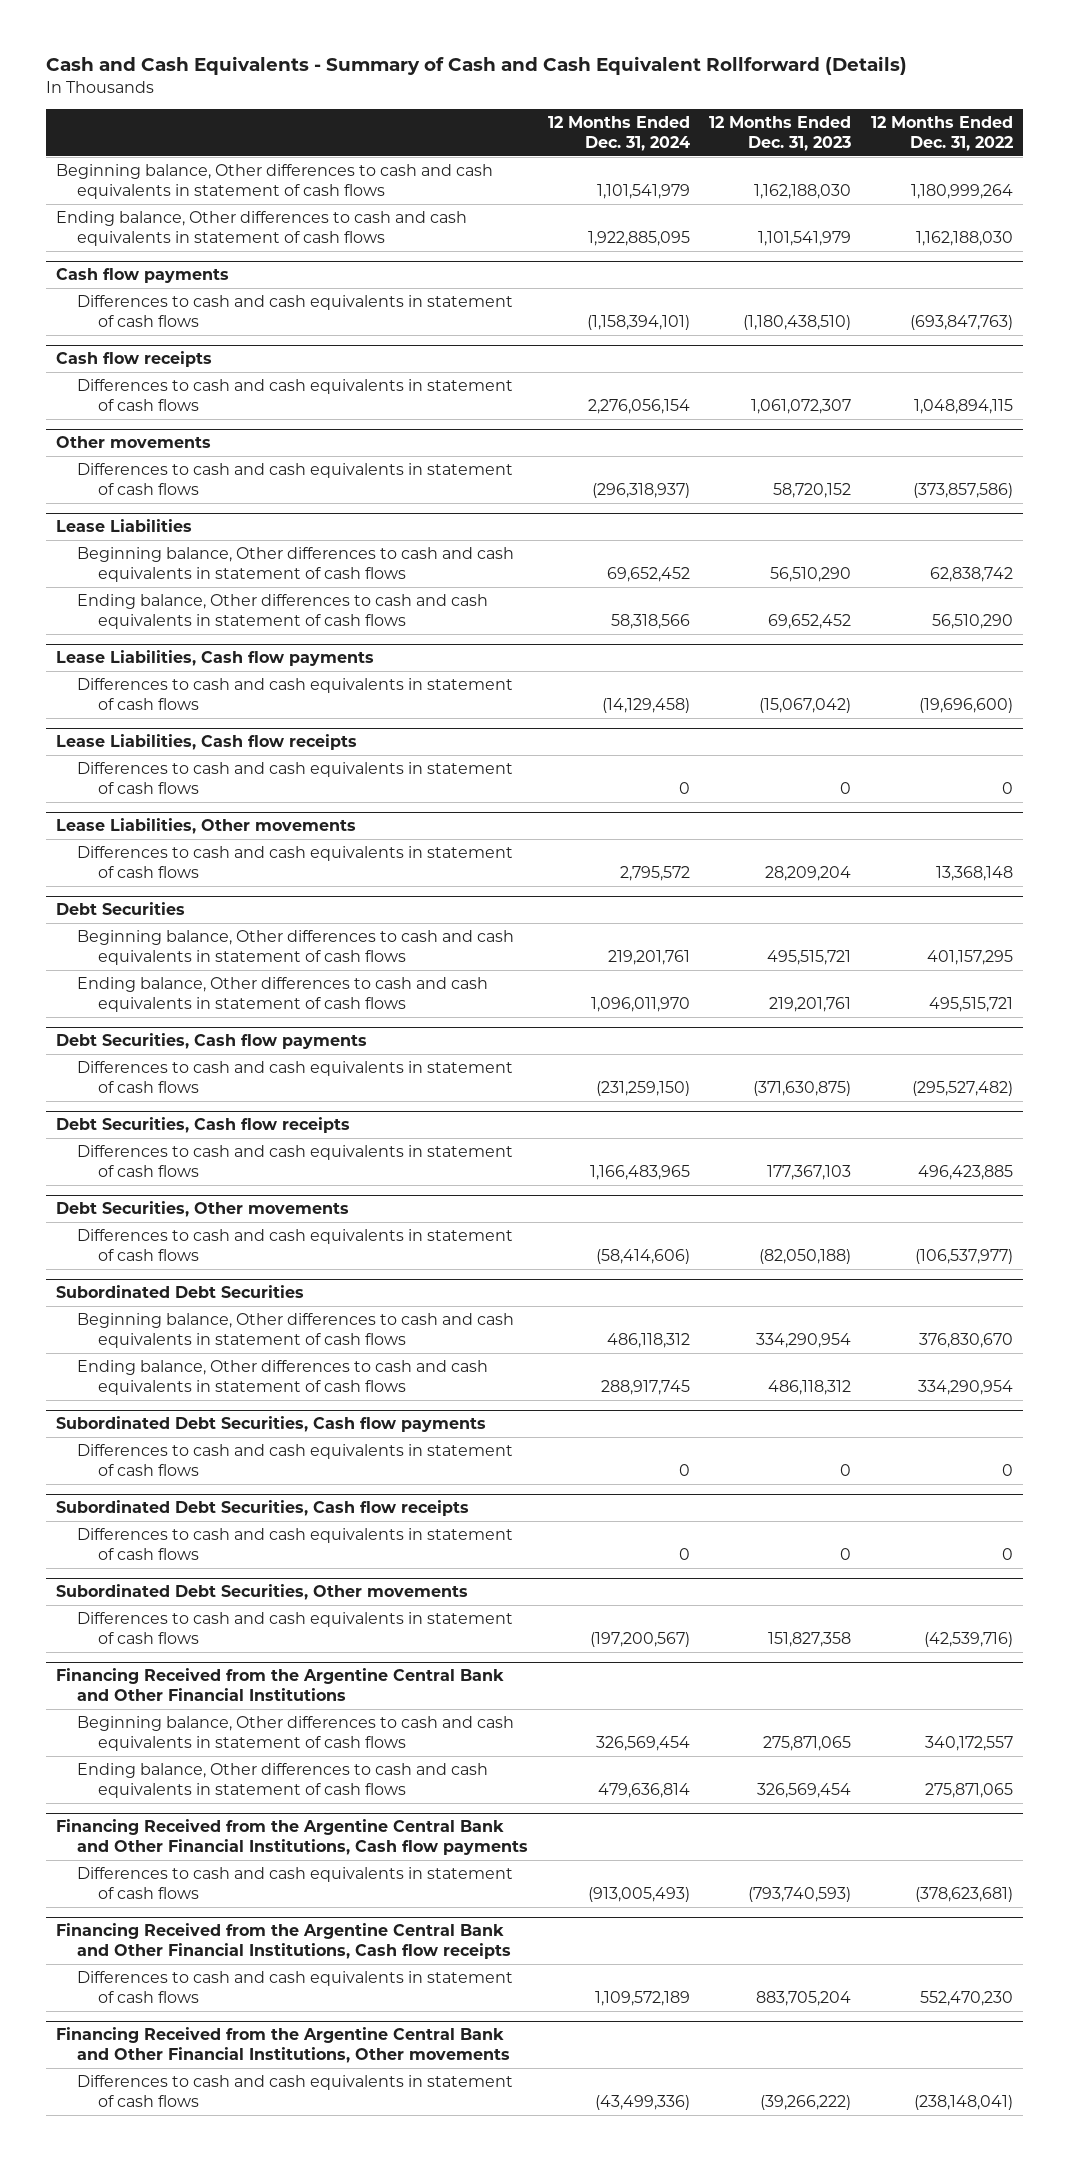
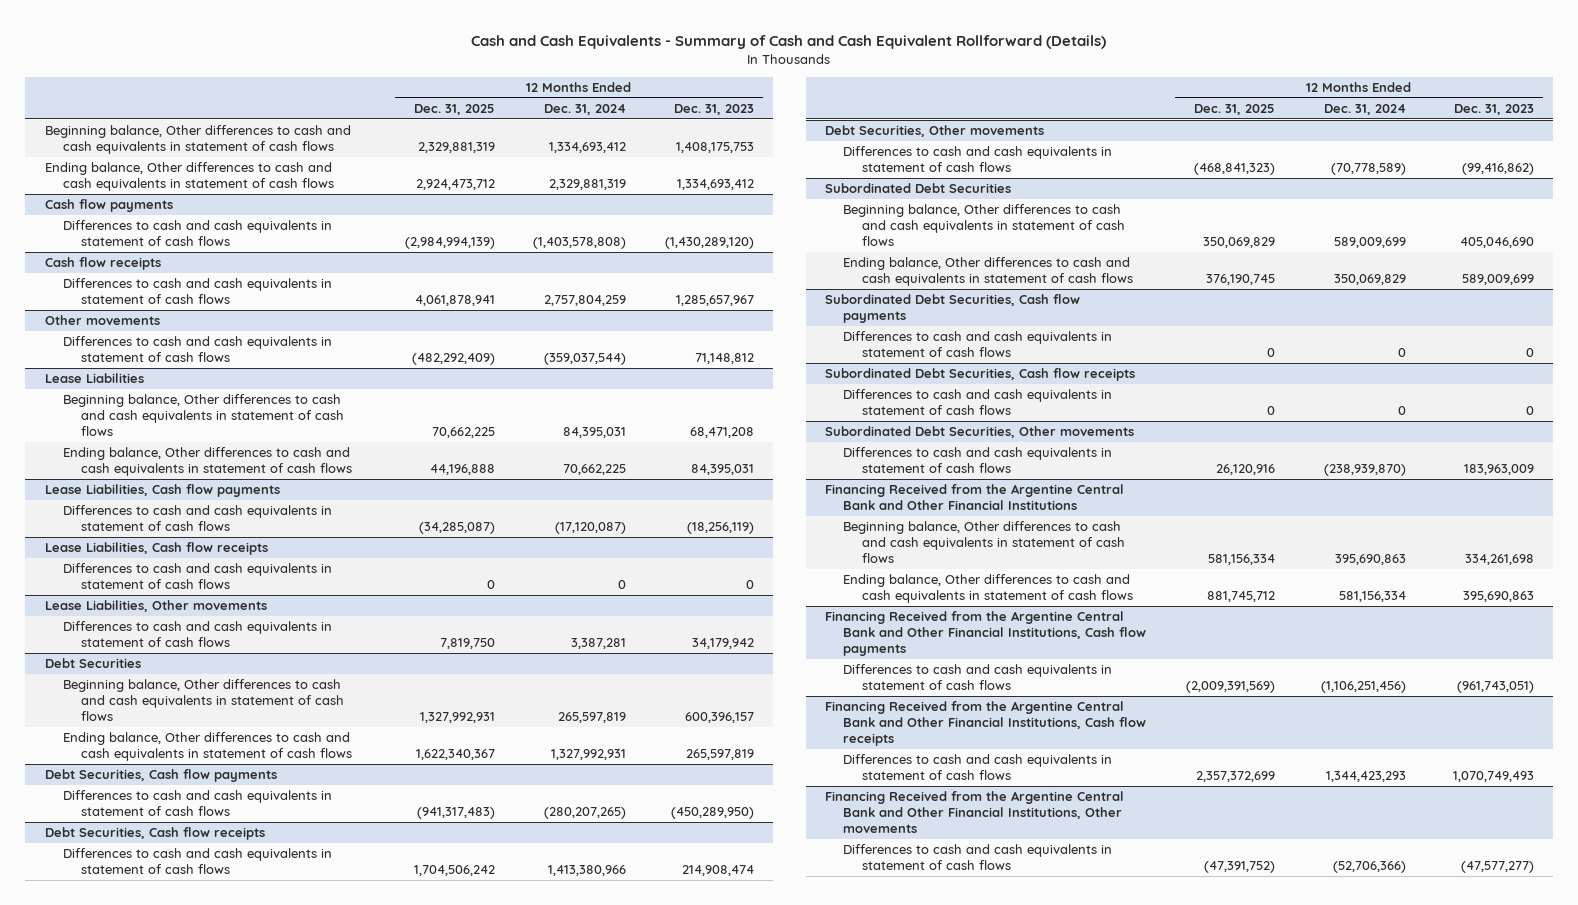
- | 12 Months Ended Dec. 31, 2024 | 12 Months Ended Dec. 31, 2023 | 12 Months Ended Dec. 31, 2022
+ | 12 Months Ended Dec. 31, 2025 | 12 Months Ended Dec. 31, 2024 | 12 Months Ended Dec. 31, 2023
- Beginning balance, Other differences to cash and cash equivalents in statement of cash flows | 1,101,541,979 | 1,162,188,030 | 1,180,999,264
- Ending balance, Other differences to cash and cash equivalents in statement of cash flows | 1,922,885,095 | 1,101,541,979 | 1,162,188,030
+ Beginning balance, Other differences to cash and cash equivalents in statement of cash flows | 2,329,881,319 | 1,334,693,412 | 1,408,175,753
+ Ending balance, Other differences to cash and cash equivalents in statement of cash flows | 2,924,473,712 | 2,329,881,319 | 1,334,693,412
@ Cash flow payments
- Differences to cash and cash equivalents in statement of cash flows | (1,158,394,101) | (1,180,438,510) | (693,847,763)
+ Differences to cash and cash equivalents in statement of cash flows | (2,984,994,139) | (1,403,578,808) | (1,430,289,120)
@ Cash flow receipts
- Differences to cash and cash equivalents in statement of cash flows | 2,276,056,154 | 1,061,072,307 | 1,048,894,115
+ Differences to cash and cash equivalents in statement of cash flows | 4,061,878,941 | 2,757,804,259 | 1,285,657,967
@ Other movements
- Differences to cash and cash equivalents in statement of cash flows | (296,318,937) | 58,720,152 | (373,857,586)
+ Differences to cash and cash equivalents in statement of cash flows | (482,292,409) | (359,037,544) | 71,148,812
@ Lease Liabilities
- Beginning balance, Other differences to cash and cash equivalents in statement of cash flows | 69,652,452 | 56,510,290 | 62,838,742
- Ending balance, Other differences to cash and cash equivalents in statement of cash flows | 58,318,566 | 69,652,452 | 56,510,290
+ Beginning balance, Other differences to cash and cash equivalents in statement of cash flows | 70,662,225 | 84,395,031 | 68,471,208
+ Ending balance, Other differences to cash and cash equivalents in statement of cash flows | 44,196,888 | 70,662,225 | 84,395,031
@ Lease Liabilities, Cash flow payments
- Differences to cash and cash equivalents in statement of cash flows | (14,129,458) | (15,067,042) | (19,696,600)
+ Differences to cash and cash equivalents in statement of cash flows | (34,285,087) | (17,120,087) | (18,256,119)
@ Lease Liabilities, Other movements
- Differences to cash and cash equivalents in statement of cash flows | 2,795,572 | 28,209,204 | 13,368,148
+ Differences to cash and cash equivalents in statement of cash flows | 7,819,750 | 3,387,281 | 34,179,942
@ Debt Securities
- Beginning balance, Other differences to cash and cash equivalents in statement of cash flows | 219,201,761 | 495,515,721 | 401,157,295
- Ending balance, Other differences to cash and cash equivalents in statement of cash flows | 1,096,011,970 | 219,201,761 | 495,515,721
+ Beginning balance, Other differences to cash and cash equivalents in statement of cash flows | 1,327,992,931 | 265,597,819 | 600,396,157
+ Ending balance, Other differences to cash and cash equivalents in statement of cash flows | 1,622,340,367 | 1,327,992,931 | 265,597,819
@ Debt Securities, Cash flow payments
- Differences to cash and cash equivalents in statement of cash flows | (231,259,150) | (371,630,875) | (295,527,482)
+ Differences to cash and cash equivalents in statement of cash flows | (941,317,483) | (280,207,265) | (450,289,950)
@ Debt Securities, Cash flow receipts
- Differences to cash and cash equivalents in statement of cash flows | 1,166,483,965 | 177,367,103 | 496,423,885
+ Differences to cash and cash equivalents in statement of cash flows | 1,704,506,242 | 1,413,380,966 | 214,908,474
@ Debt Securities, Other movements
- Differences to cash and cash equivalents in statement of cash flows | (58,414,606) | (82,050,188) | (106,537,977)
+ Differences to cash and cash equivalents in statement of cash flows | (468,841,323) | (70,778,589) | (99,416,862)
@ Subordinated Debt Securities
- Beginning balance, Other differences to cash and cash equivalents in statement of cash flows | 486,118,312 | 334,290,954 | 376,830,670
- Ending balance, Other differences to cash and cash equivalents in statement of cash flows | 288,917,745 | 486,118,312 | 334,290,954
+ Beginning balance, Other differences to cash and cash equivalents in statement of cash flows | 350,069,829 | 589,009,699 | 405,046,690
+ Ending balance, Other differences to cash and cash equivalents in statement of cash flows | 376,190,745 | 350,069,829 | 589,009,699
@ Subordinated Debt Securities, Other movements
- Differences to cash and cash equivalents in statement of cash flows | (197,200,567) | 151,827,358 | (42,539,716)
+ Differences to cash and cash equivalents in statement of cash flows | 26,120,916 | (238,939,870) | 183,963,009
@ Financing Received from the Argentine Central Bank and Other Financial Institutions
- Beginning balance, Other differences to cash and cash equivalents in statement of cash flows | 326,569,454 | 275,871,065 | 340,172,557
- Ending balance, Other differences to cash and cash equivalents in statement of cash flows | 479,636,814 | 326,569,454 | 275,871,065
+ Beginning balance, Other differences to cash and cash equivalents in statement of cash flows | 581,156,334 | 395,690,863 | 334,261,698
+ Ending balance, Other differences to cash and cash equivalents in statement of cash flows | 881,745,712 | 581,156,334 | 395,690,863
@ Financing Received from the Argentine Central Bank and Other Financial Institutions, Cash flow payments
- Differences to cash and cash equivalents in statement of cash flows | (913,005,493) | (793,740,593) | (378,623,681)
+ Differences to cash and cash equivalents in statement of cash flows | (2,009,391,569) | (1,106,251,456) | (961,743,051)
@ Financing Received from the Argentine Central Bank and Other Financial Institutions, Cash flow receipts
- Differences to cash and cash equivalents in statement of cash flows | 1,109,572,189 | 883,705,204 | 552,470,230
+ Differences to cash and cash equivalents in statement of cash flows | 2,357,372,699 | 1,344,423,293 | 1,070,749,493
@ Financing Received from the Argentine Central Bank and Other Financial Institutions, Other movements
- Differences to cash and cash equivalents in statement of cash flows | (43,499,336) | (39,266,222) | (238,148,041)
+ Differences to cash and cash equivalents in statement of cash flows | (47,391,752) | (52,706,366) | (47,577,277)

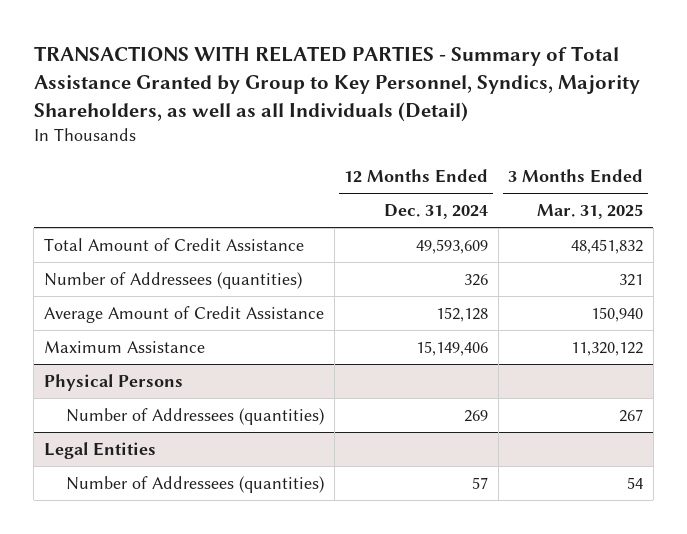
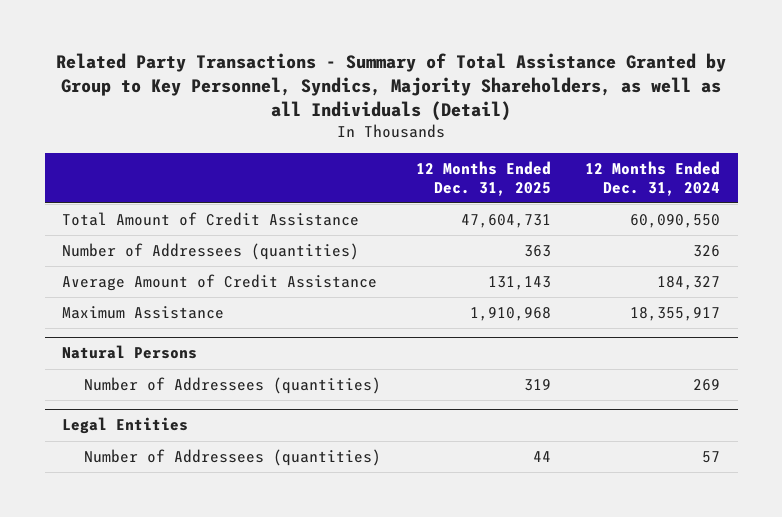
- TRANSACTIONS WITH RELATED PARTIES - Summary of Total Assistance Granted by Group to Key Personnel, Syndics, Majority Shareholders, as well as all Individuals (Detail)
+ Related Party Transactions - Summary of Total Assistance Granted by Group to Key Personnel, Syndics, Majority Shareholders, as well as all Individuals (Detail)
- | 12 Months Ended Dec. 31, 2024 | 3 Months Ended Mar. 31, 2025
+ | 12 Months Ended Dec. 31, 2025 | 12 Months Ended Dec. 31, 2024
- Total Amount of Credit Assistance | 49,593,609 | 48,451,832
+ Total Amount of Credit Assistance | 47,604,731 | 60,090,550
- Average Amount of Credit Assistance | 152,128 | 150,940
- Maximum Assistance | 15,149,406 | 11,320,122
- Physical Persons
+ Average Amount of Credit Assistance | 131,143 | 184,327
+ Maximum Assistance | 1,910,968 | 18,355,917
+ Natural Persons

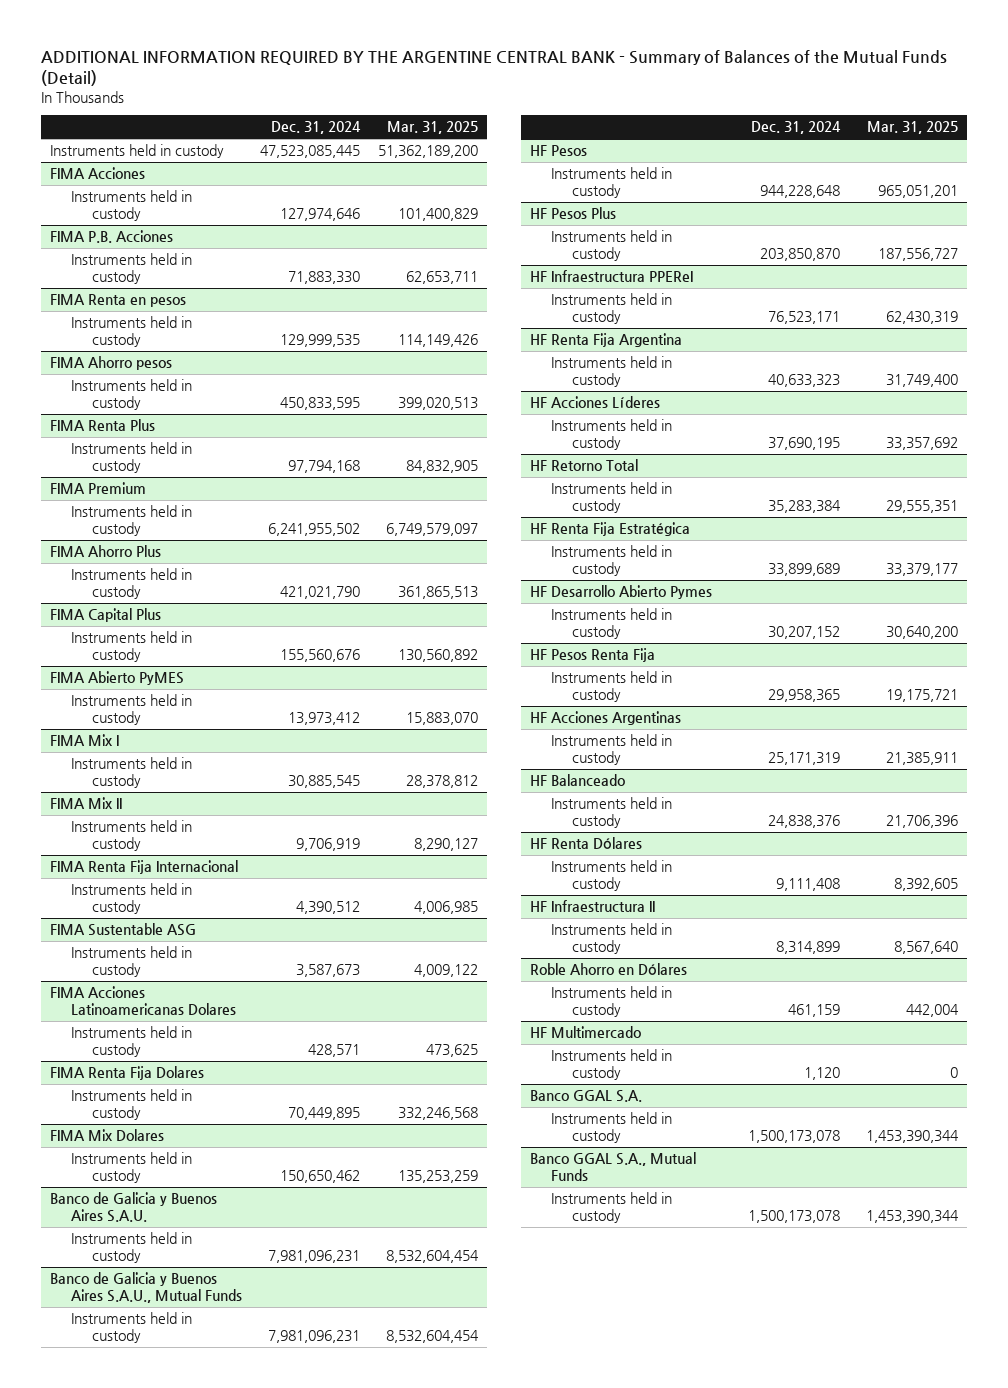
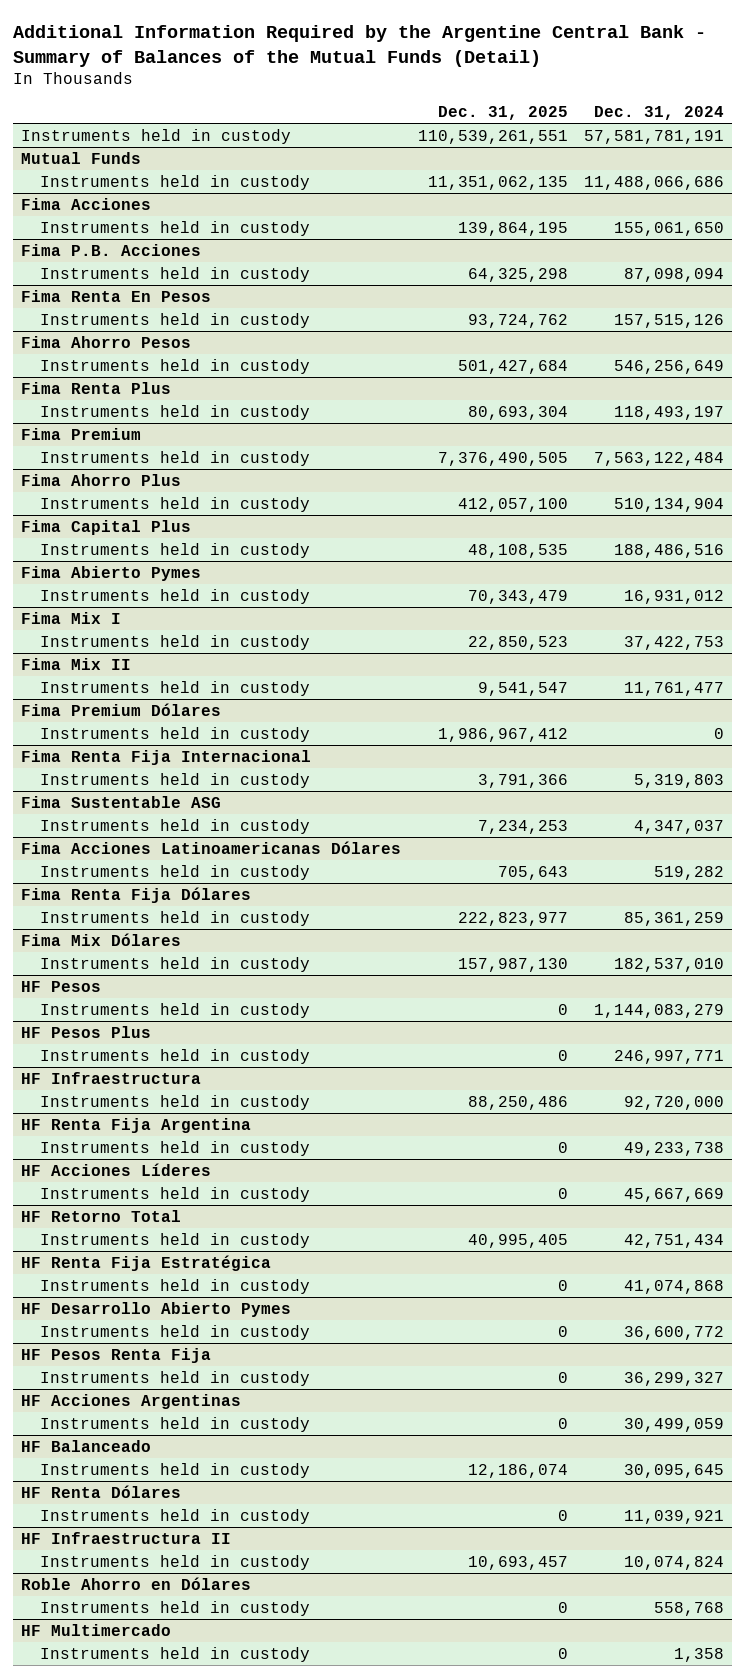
- ADDITIONAL INFORMATION REQUIRED BY THE ARGENTINE CENTRAL BANK - Summary of Balances of the Mutual Funds (Detail)
+ Additional Information Required by the Argentine Central Bank - Summary of Balances of the Mutual Funds (Detail)
- | Dec. 31, 2024 | Mar. 31, 2025
+ | Dec. 31, 2025 | Dec. 31, 2024
- Instruments held in custody | 47,523,085,445 | 51,362,189,200
- FIMA Acciones
- Instruments held in custody | 127,974,646 | 101,400,829
- FIMA P.B. Acciones
- Instruments held in custody | 71,883,330 | 62,653,711
- FIMA Renta en pesos
- Instruments held in custody | 129,999,535 | 114,149,426
- FIMA Ahorro pesos
- Instruments held in custody | 450,833,595 | 399,020,513
- FIMA Renta Plus
- Instruments held in custody | 97,794,168 | 84,832,905
- FIMA Premium
- Instruments held in custody | 6,241,955,502 | 6,749,579,097
- FIMA Ahorro Plus
- Instruments held in custody | 421,021,790 | 361,865,513
- FIMA Capital Plus
- Instruments held in custody | 155,560,676 | 130,560,892
- FIMA Abierto PyMES
- Instruments held in custody | 13,973,412 | 15,883,070
- FIMA Mix I
- Instruments held in custody | 30,885,545 | 28,378,812
- FIMA Mix II
- Instruments held in custody | 9,706,919 | 8,290,127
- FIMA Renta Fija Internacional
- Instruments held in custody | 4,390,512 | 4,006,985
- FIMA Sustentable ASG
- Instruments held in custody | 3,587,673 | 4,009,122
- FIMA Acciones Latinoamericanas Dolares
- Instruments held in custody | 428,571 | 473,625
- FIMA Renta Fija Dolares
- Instruments held in custody | 70,449,895 | 332,246,568
- FIMA Mix Dolares
- Instruments held in custody | 150,650,462 | 135,253,259
- Banco de Galicia y Buenos Aires S.A.U.
- Instruments held in custody | 7,981,096,231 | 8,532,604,454
- Banco de Galicia y Buenos Aires S.A.U., Mutual Funds
- Instruments held in custody | 7,981,096,231 | 8,532,604,454
+ Instruments held in custody | 110,539,261,551 | 57,581,781,191
+ Mutual Funds
+ Instruments held in custody | 11,351,062,135 | 11,488,066,686
+ Fima Acciones
+ Instruments held in custody | 139,864,195 | 155,061,650
+ Fima P.B. Acciones
+ Instruments held in custody | 64,325,298 | 87,098,094
+ Fima Renta En Pesos
+ Instruments held in custody | 93,724,762 | 157,515,126
+ Fima Ahorro Pesos
+ Instruments held in custody | 501,427,684 | 546,256,649
+ Fima Renta Plus
+ Instruments held in custody | 80,693,304 | 118,493,197
+ Fima Premium
+ Instruments held in custody | 7,376,490,505 | 7,563,122,484
+ Fima Ahorro Plus
+ Instruments held in custody | 412,057,100 | 510,134,904
+ Fima Capital Plus
+ Instruments held in custody | 48,108,535 | 188,486,516
+ Fima Abierto Pymes
+ Instruments held in custody | 70,343,479 | 16,931,012
+ Fima Mix I
+ Instruments held in custody | 22,850,523 | 37,422,753
+ Fima Mix II
+ Instruments held in custody | 9,541,547 | 11,761,477
+ Fima Premium Dólares
+ Instruments held in custody | 1,986,967,412 | 0
+ Fima Renta Fija Internacional
+ Instruments held in custody | 3,791,366 | 5,319,803
+ Fima Sustentable ASG
+ Instruments held in custody | 7,234,253 | 4,347,037
+ Fima Acciones Latinoamericanas Dólares
+ Instruments held in custody | 705,643 | 519,282
+ Fima Renta Fija Dólares
+ Instruments held in custody | 222,823,977 | 85,361,259
+ Fima Mix Dólares
+ Instruments held in custody | 157,987,130 | 182,537,010
@ HF Pesos
- Instruments held in custody | 944,228,648 | 965,051,201
+ Instruments held in custody | 0 | 1,144,083,279
@ HF Pesos Plus
- Instruments held in custody | 203,850,870 | 187,556,727
- HF Infraestructura PPEReI
- Instruments held in custody | 76,523,171 | 62,430,319
@ HF Pesos Plus
+ Instruments held in custody | 0 | 246,997,771
+ HF Infraestructura
+ Instruments held in custody | 88,250,486 | 92,720,000
@ HF Renta Fija Argentina
- Instruments held in custody | 40,633,323 | 31,749,400
+ Instruments held in custody | 0 | 49,233,738
@ HF Acciones Líderes
- Instruments held in custody | 37,690,195 | 33,357,692
+ Instruments held in custody | 0 | 45,667,669
@ HF Retorno Total
- Instruments held in custody | 35,283,384 | 29,555,351
+ Instruments held in custody | 40,995,405 | 42,751,434
@ HF Renta Fija Estratégica
- Instruments held in custody | 33,899,689 | 33,379,177
+ Instruments held in custody | 0 | 41,074,868
@ HF Desarrollo Abierto Pymes
- Instruments held in custody | 30,207,152 | 30,640,200
+ Instruments held in custody | 0 | 36,600,772
@ HF Pesos Renta Fija
- Instruments held in custody | 29,958,365 | 19,175,721
+ Instruments held in custody | 0 | 36,299,327
@ HF Acciones Argentinas
- Instruments held in custody | 25,171,319 | 21,385,911
+ Instruments held in custody | 0 | 30,499,059
@ HF Balanceado
- Instruments held in custody | 24,838,376 | 21,706,396
+ Instruments held in custody | 12,186,074 | 30,095,645
@ HF Renta Dólares
- Instruments held in custody | 9,111,408 | 8,392,605
+ Instruments held in custody | 0 | 11,039,921
@ HF Infraestructura II
- Instruments held in custody | 8,314,899 | 8,567,640
+ Instruments held in custody | 10,693,457 | 10,074,824
@ Roble Ahorro en Dólares
- Instruments held in custody | 461,159 | 442,004
+ Instruments held in custody | 0 | 558,768
@ HF Multimercado
- Instruments held in custody | 1,120 | 0
- Banco GGAL S.A.
- Instruments held in custody | 1,500,173,078 | 1,453,390,344
- Banco GGAL S.A., Mutual Funds
- Instruments held in custody | 1,500,173,078 | 1,453,390,344
@ HF Multimercado
+ Instruments held in custody | 0 | 1,358

